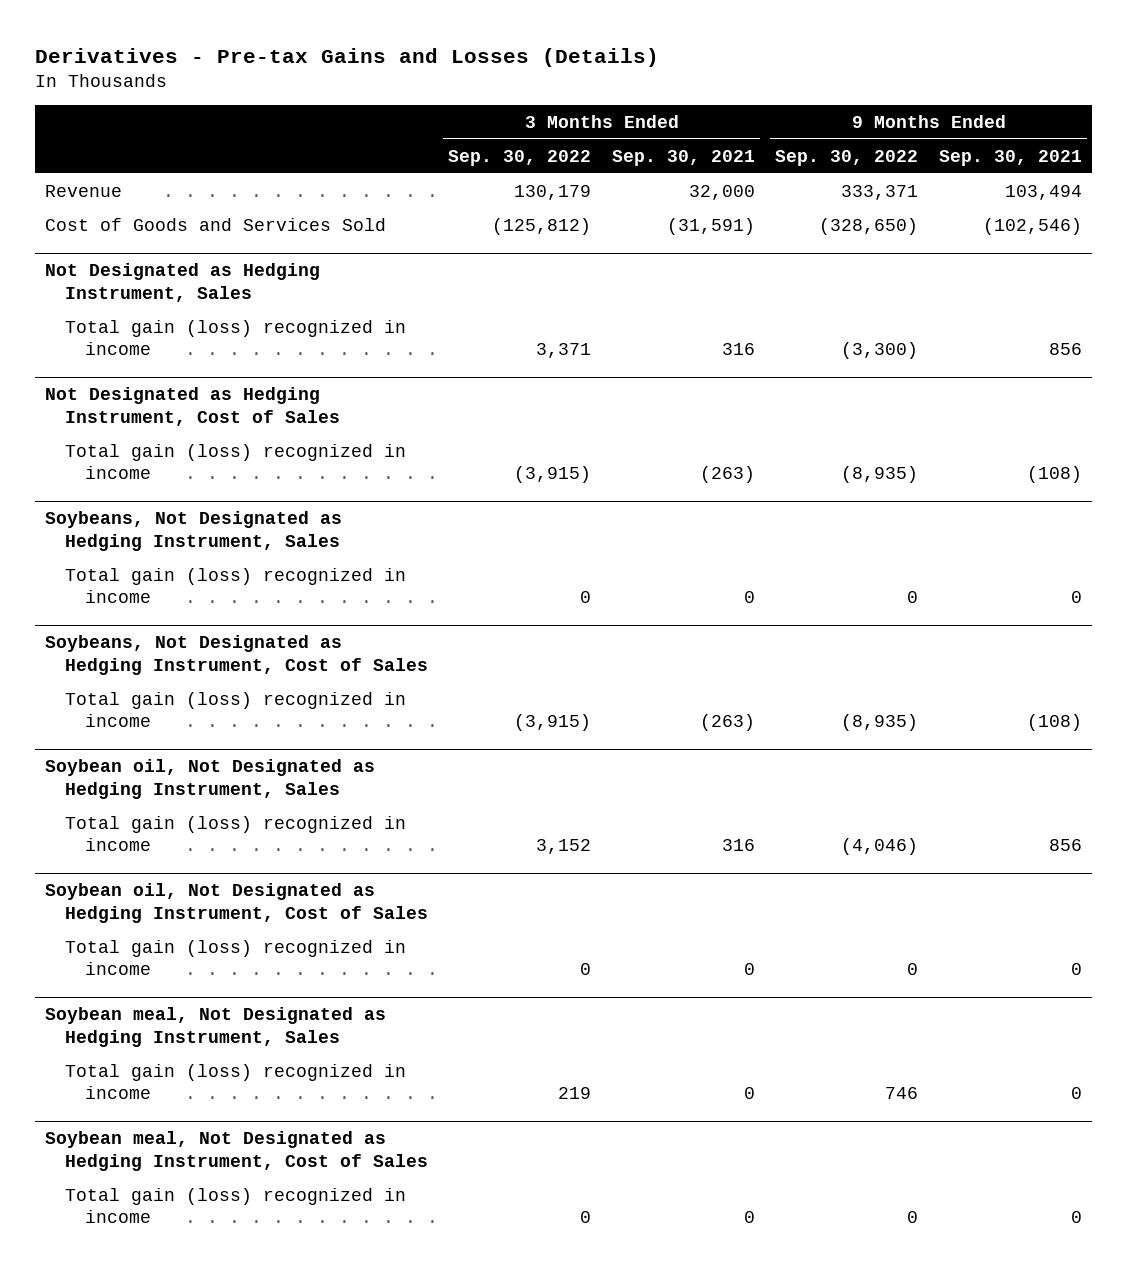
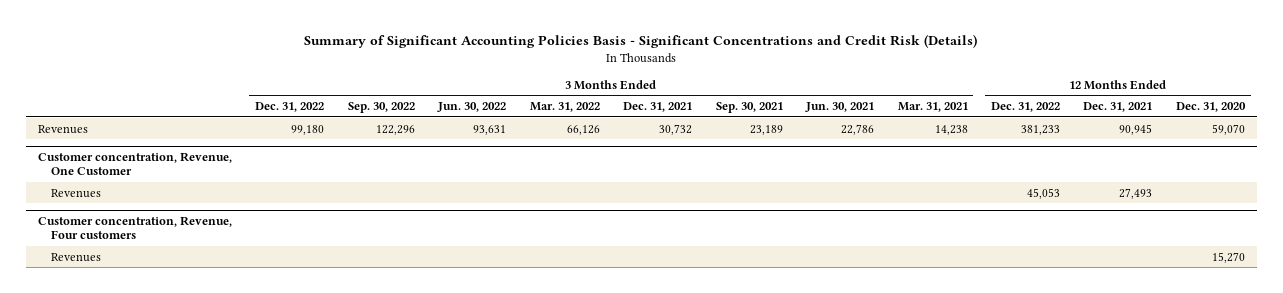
- Derivatives - Pre-tax Gains and Losses (Details)
+ Summary of Significant Accounting Policies Basis - Significant Concentrations and Credit Risk (Details)
- | 3 Months Ended Sep. 30, 2022 | 3 Months Ended Sep. 30, 2021 | 9 Months Ended Sep. 30, 2022 | 9 Months Ended Sep. 30, 2021
+ | 3 Months Ended Dec. 31, 2022 | 3 Months Ended Sep. 30, 2022 | 3 Months Ended Jun. 30, 2022 | 3 Months Ended Mar. 31, 2022 | 3 Months Ended Dec. 31, 2021 | 3 Months Ended Sep. 30, 2021 | 3 Months Ended Jun. 30, 2021 | 3 Months Ended Mar. 31, 2021 | 12 Months Ended Dec. 31, 2022 | 12 Months Ended Dec. 31, 2021 | 12 Months Ended Dec. 31, 2020
- Revenue | 130,179 | 32,000 | 333,371 | 103,494
- Cost of Goods and Services Sold | (125,812) | (31,591) | (328,650) | (102,546)
- Not Designated as Hedging Instrument, Sales
- Total gain (loss) recognized in income | 3,371 | 316 | (3,300) | 856
- Not Designated as Hedging Instrument, Cost of Sales
- Total gain (loss) recognized in income | (3,915) | (263) | (8,935) | (108)
- Soybeans, Not Designated as Hedging Instrument, Sales
- Total gain (loss) recognized in income | 0 | 0 | 0 | 0
- Soybeans, Not Designated as Hedging Instrument, Cost of Sales
- Total gain (loss) recognized in income | (3,915) | (263) | (8,935) | (108)
- Soybean oil, Not Designated as Hedging Instrument, Sales
- Total gain (loss) recognized in income | 3,152 | 316 | (4,046) | 856
- Soybean oil, Not Designated as Hedging Instrument, Cost of Sales
- Total gain (loss) recognized in income | 0 | 0 | 0 | 0
- Soybean meal, Not Designated as Hedging Instrument, Sales
- Total gain (loss) recognized in income | 219 | 0 | 746 | 0
- Soybean meal, Not Designated as Hedging Instrument, Cost of Sales
- Total gain (loss) recognized in income | 0 | 0 | 0 | 0
+ Revenues | 99,180 | 122,296 | 93,631 | 66,126 | 30,732 | 23,189 | 22,786 | 14,238 | 381,233 | 90,945 | 59,070
+ Customer concentration, Revenue, One Customer
+ Revenues | | | | | | | | | 45,053 | 27,493 |
+ Customer concentration, Revenue, Four customers
+ Revenues | | | | | | | | | | | 15,270

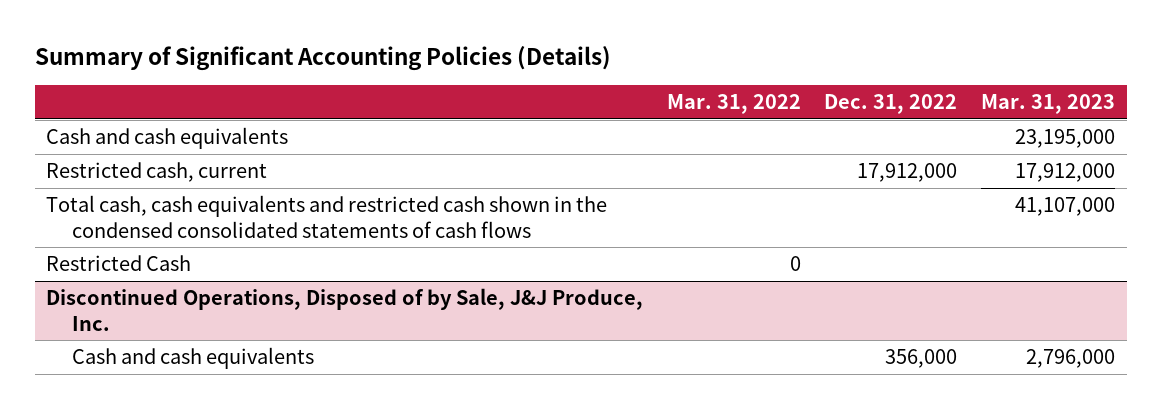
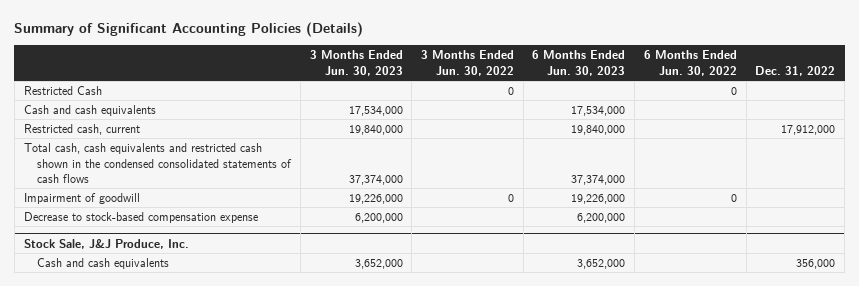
- | Mar. 31, 2022 | Dec. 31, 2022 | Mar. 31, 2023
+ | 3 Months Ended Jun. 30, 2023 | 3 Months Ended Jun. 30, 2022 | 6 Months Ended Jun. 30, 2023 | 6 Months Ended Jun. 30, 2022 | Dec. 31, 2022
moved up: Restricted Cash | | 0 | | 0 |
- Discontinued Operations, Disposed of by Sale, J&J Produce, Inc.
+ Impairment of goodwill | 19,226,000 | 0 | 19,226,000 | 0 |
+ Decrease to stock-based compensation expense | 6,200,000 | | 6,200,000 | |
+ Stock Sale, J&J Produce, Inc.

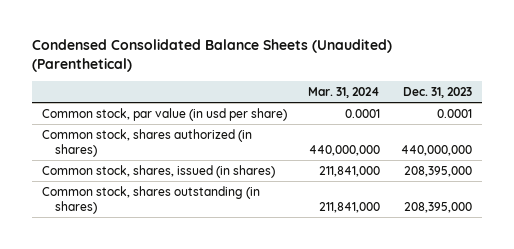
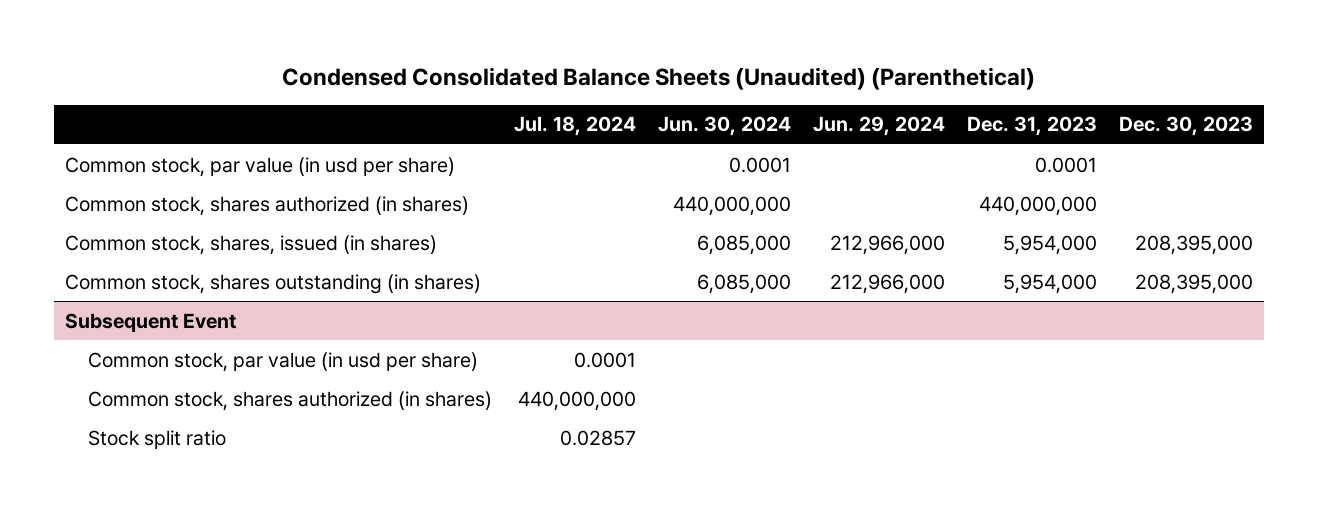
- | Mar. 31, 2024 | Dec. 31, 2023
+ | Jul. 18, 2024 | Jun. 30, 2024 | Jun. 29, 2024 | Dec. 31, 2023 | Dec. 30, 2023
- Common stock, shares, issued (in shares) | 211,841,000 | 208,395,000
- Common stock, shares outstanding (in shares) | 211,841,000 | 208,395,000
+ Common stock, shares, issued (in shares) | | 6,085,000 | 212,966,000 | 5,954,000 | 208,395,000
+ Common stock, shares outstanding (in shares) | | 6,085,000 | 212,966,000 | 5,954,000 | 208,395,000
+ Subsequent Event
+ Common stock, par value (in usd per share) | 0.0001 | | | |
+ Common stock, shares authorized (in shares) | 440,000,000 | | | |
+ Stock split ratio | 0.02857 | | | |

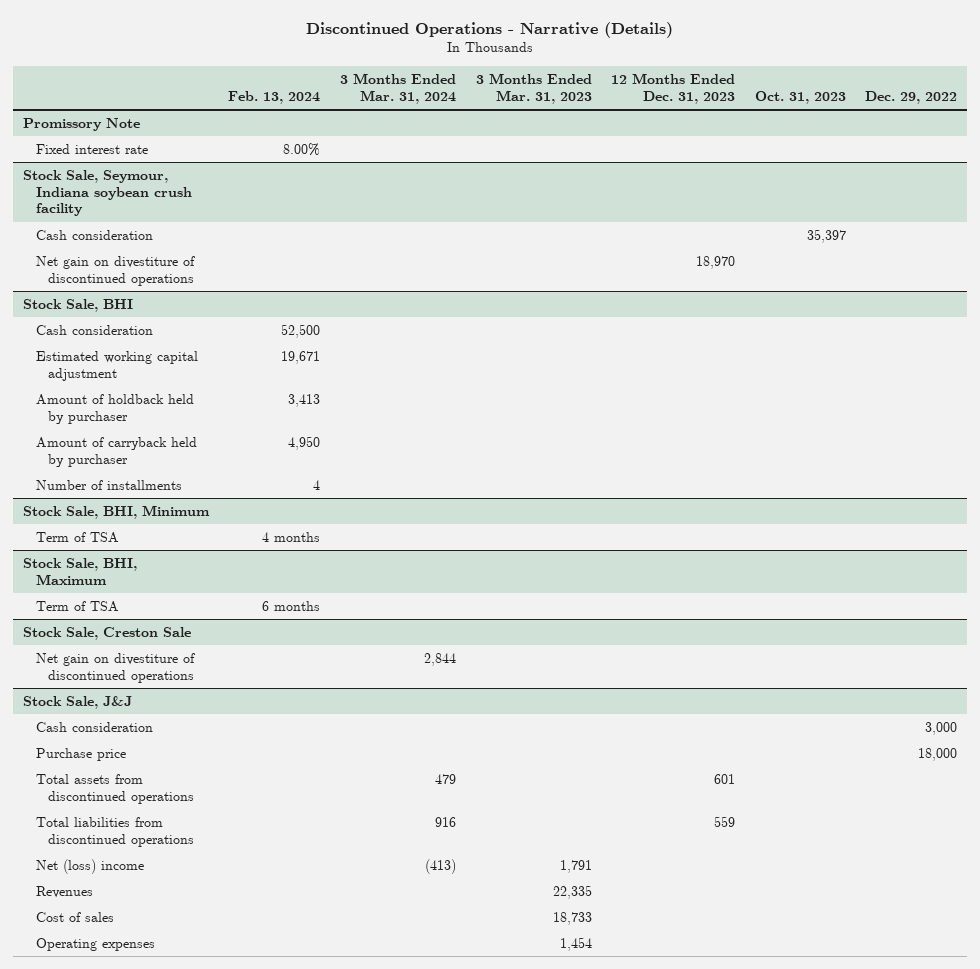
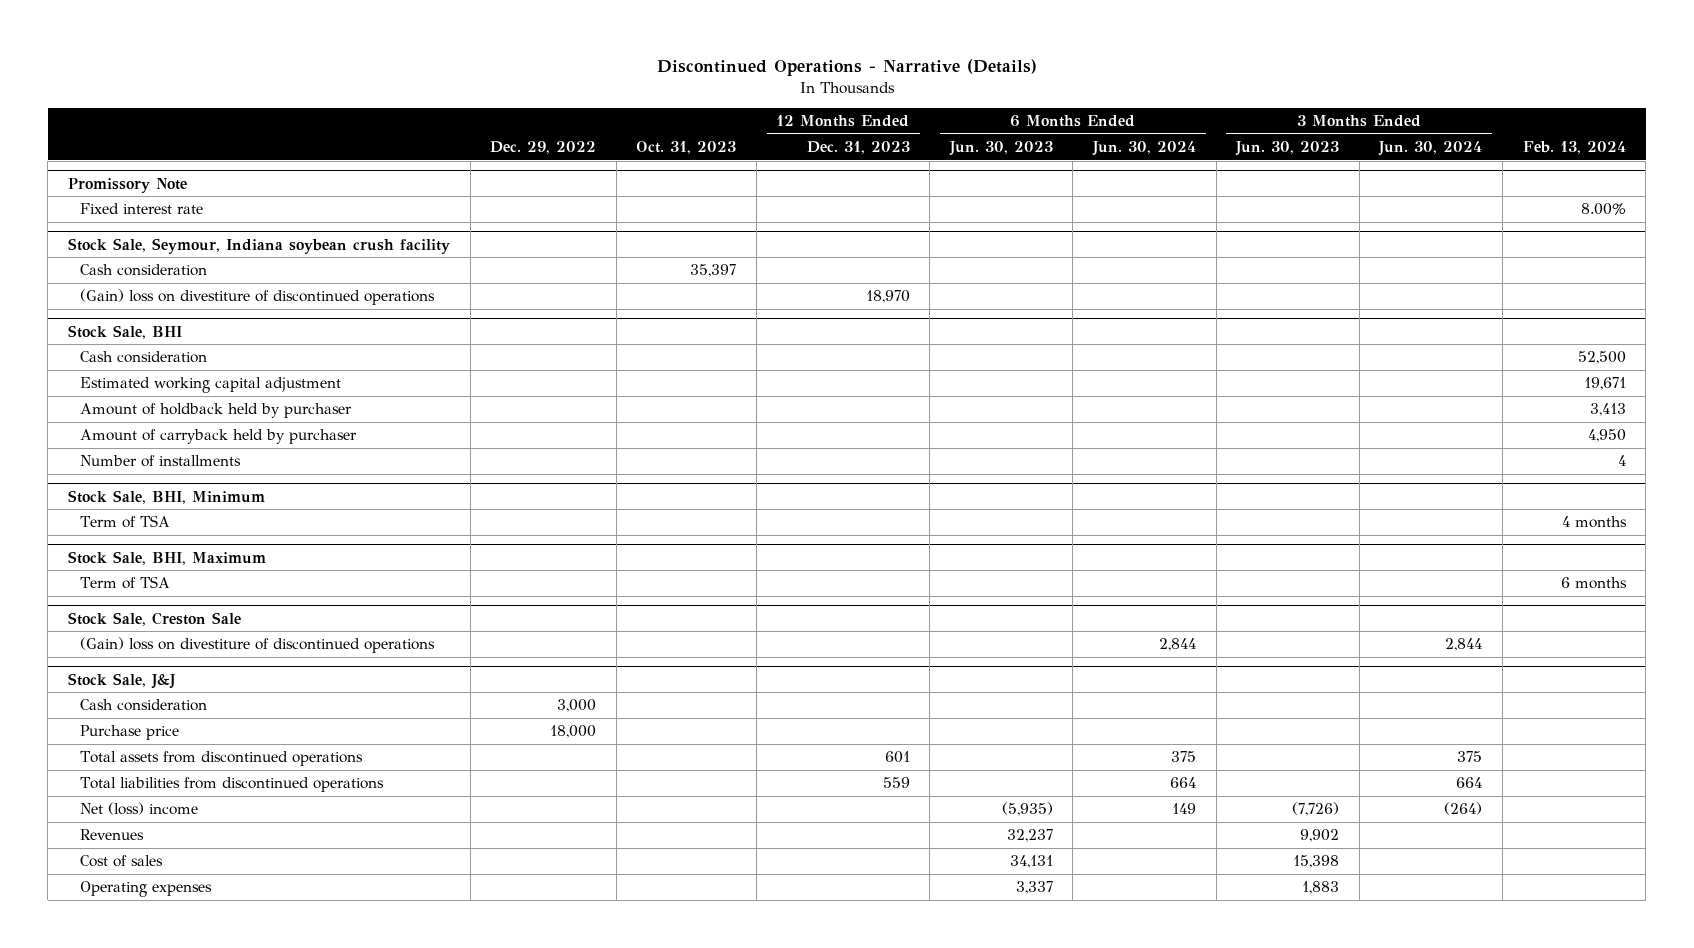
- | Feb. 13, 2024 | 3 Months Ended Mar. 31, 2024 | 3 Months Ended Mar. 31, 2023 | 12 Months Ended Dec. 31, 2023 | Oct. 31, 2023 | Dec. 29, 2022
+ | Dec. 29, 2022 | Oct. 31, 2023 | 12 Months Ended Dec. 31, 2023 | 6 Months Ended Jun. 30, 2023 | 6 Months Ended Jun. 30, 2024 | 3 Months Ended Jun. 30, 2023 | 3 Months Ended Jun. 30, 2024 | Feb. 13, 2024
@ Stock Sale, Seymour, Indiana soybean crush facility
- Net gain on divestiture of discontinued operations | | | | 18,970 | |
+ (Gain) loss on divestiture of discontinued operations | | | 18,970 | | | | |
@ Stock Sale, Creston Sale
- Net gain on divestiture of discontinued operations | | 2,844 | | | |
+ (Gain) loss on divestiture of discontinued operations | | | | | 2,844 | | 2,844 |

